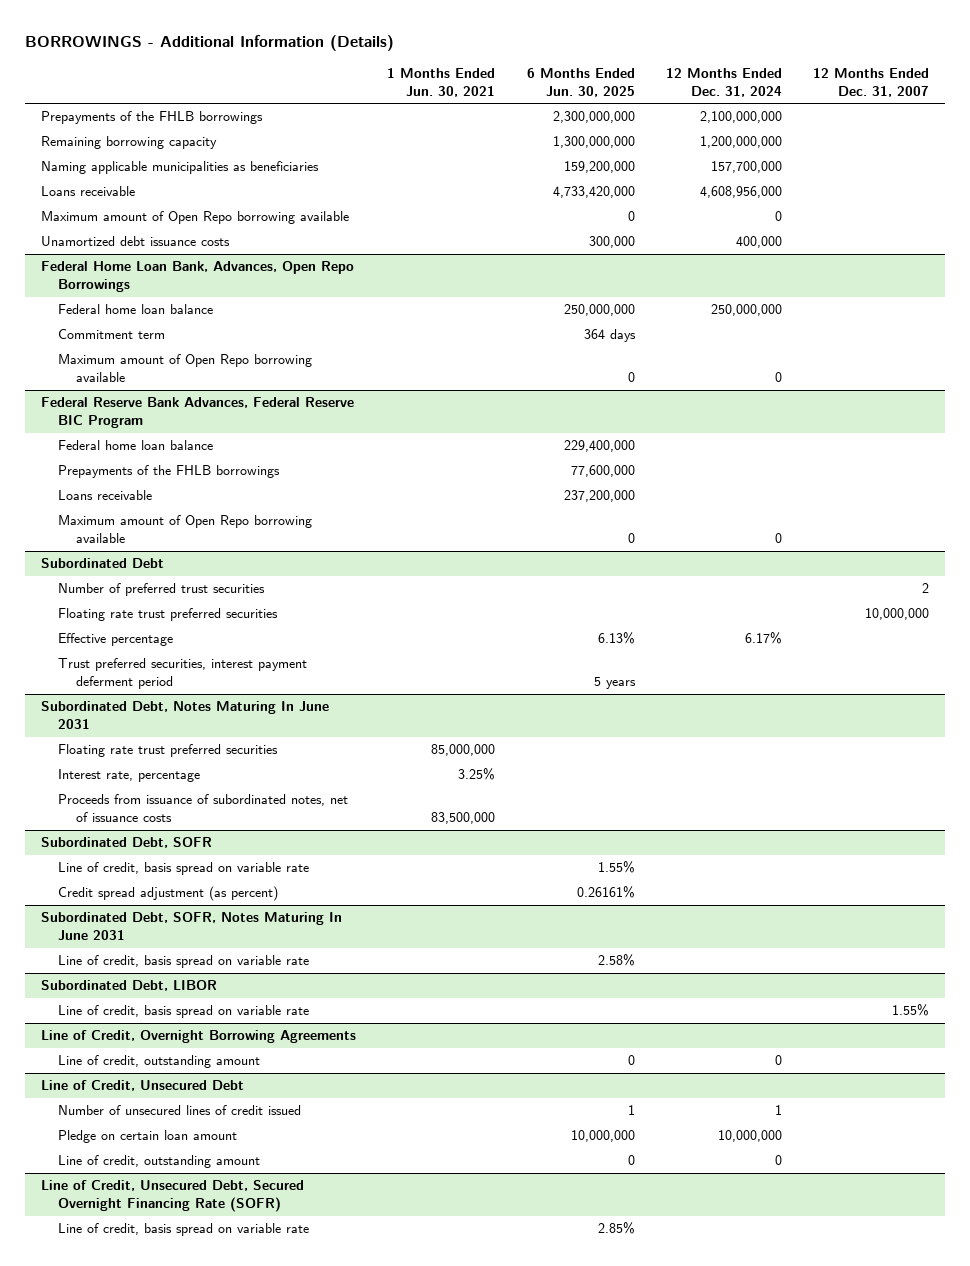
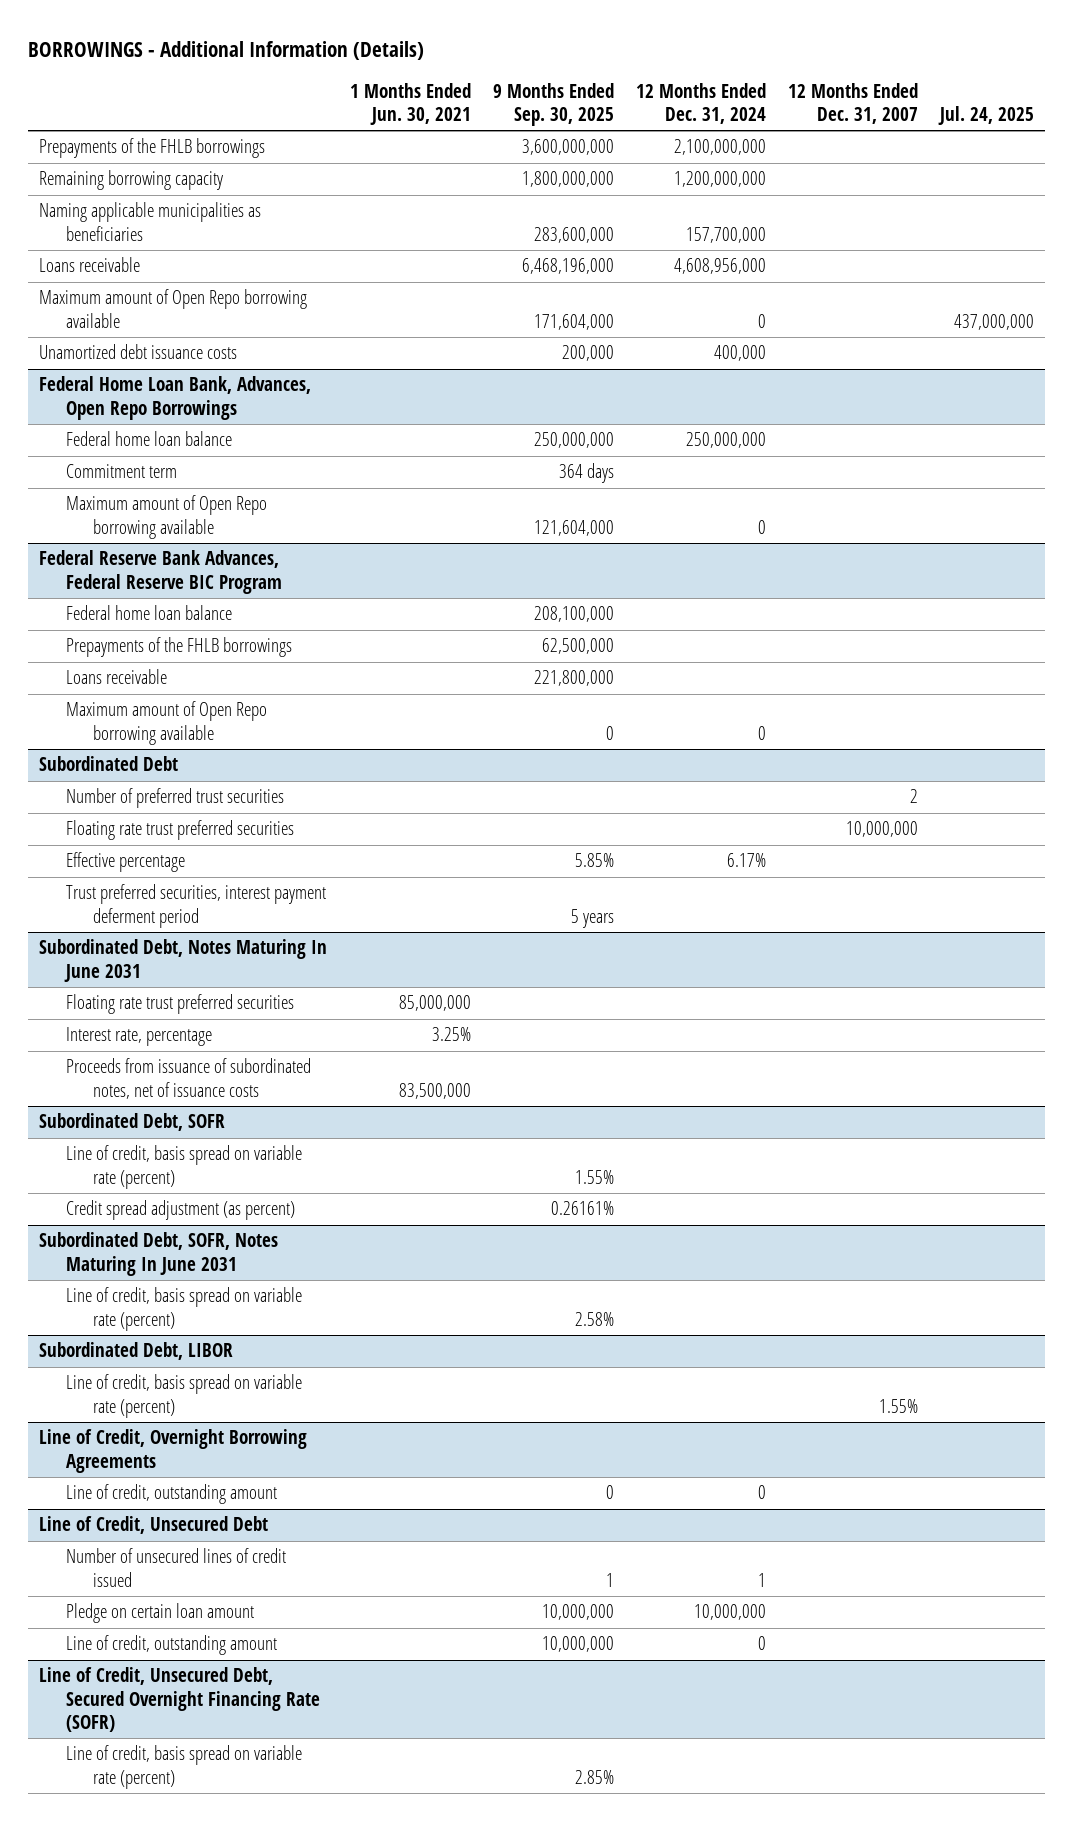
- | 1 Months Ended Jun. 30, 2021 | 6 Months Ended Jun. 30, 2025 | 12 Months Ended Dec. 31, 2024 | 12 Months Ended Dec. 31, 2007
+ | 1 Months Ended Jun. 30, 2021 | 9 Months Ended Sep. 30, 2025 | 12 Months Ended Dec. 31, 2024 | 12 Months Ended Dec. 31, 2007 | Jul. 24, 2025
@ Subordinated Debt, SOFR
- Line of credit, basis spread on variable rate | | 1.55% | |
+ Line of credit, basis spread on variable rate (percent) | | 1.55% | | |
@ Subordinated Debt, SOFR, Notes Maturing In June 2031
- Line of credit, basis spread on variable rate | | 2.58% | |
+ Line of credit, basis spread on variable rate (percent) | | 2.58% | | |
@ Subordinated Debt, LIBOR
- Line of credit, basis spread on variable rate | | | | 1.55%
+ Line of credit, basis spread on variable rate (percent) | | | | 1.55% |
@ Line of Credit, Unsecured Debt, Secured Overnight Financing Rate (SOFR)
- Line of credit, basis spread on variable rate | | 2.85% | |
+ Line of credit, basis spread on variable rate (percent) | | 2.85% | | |

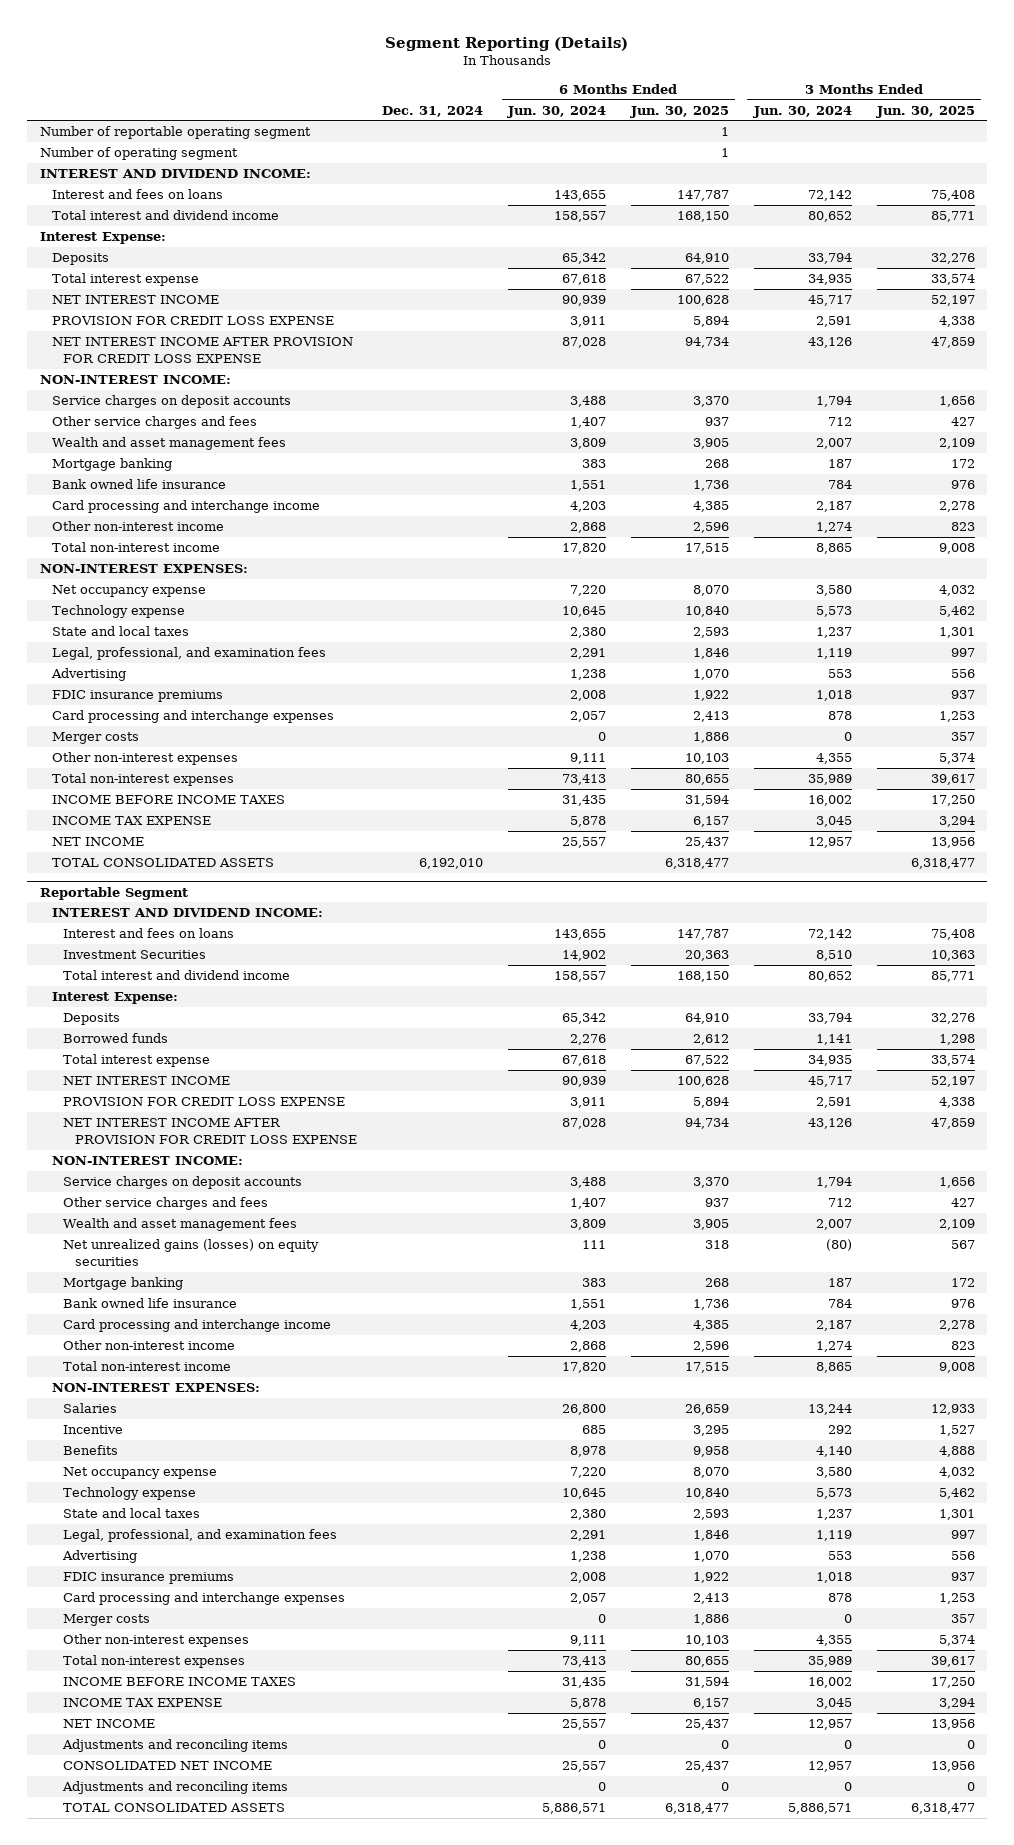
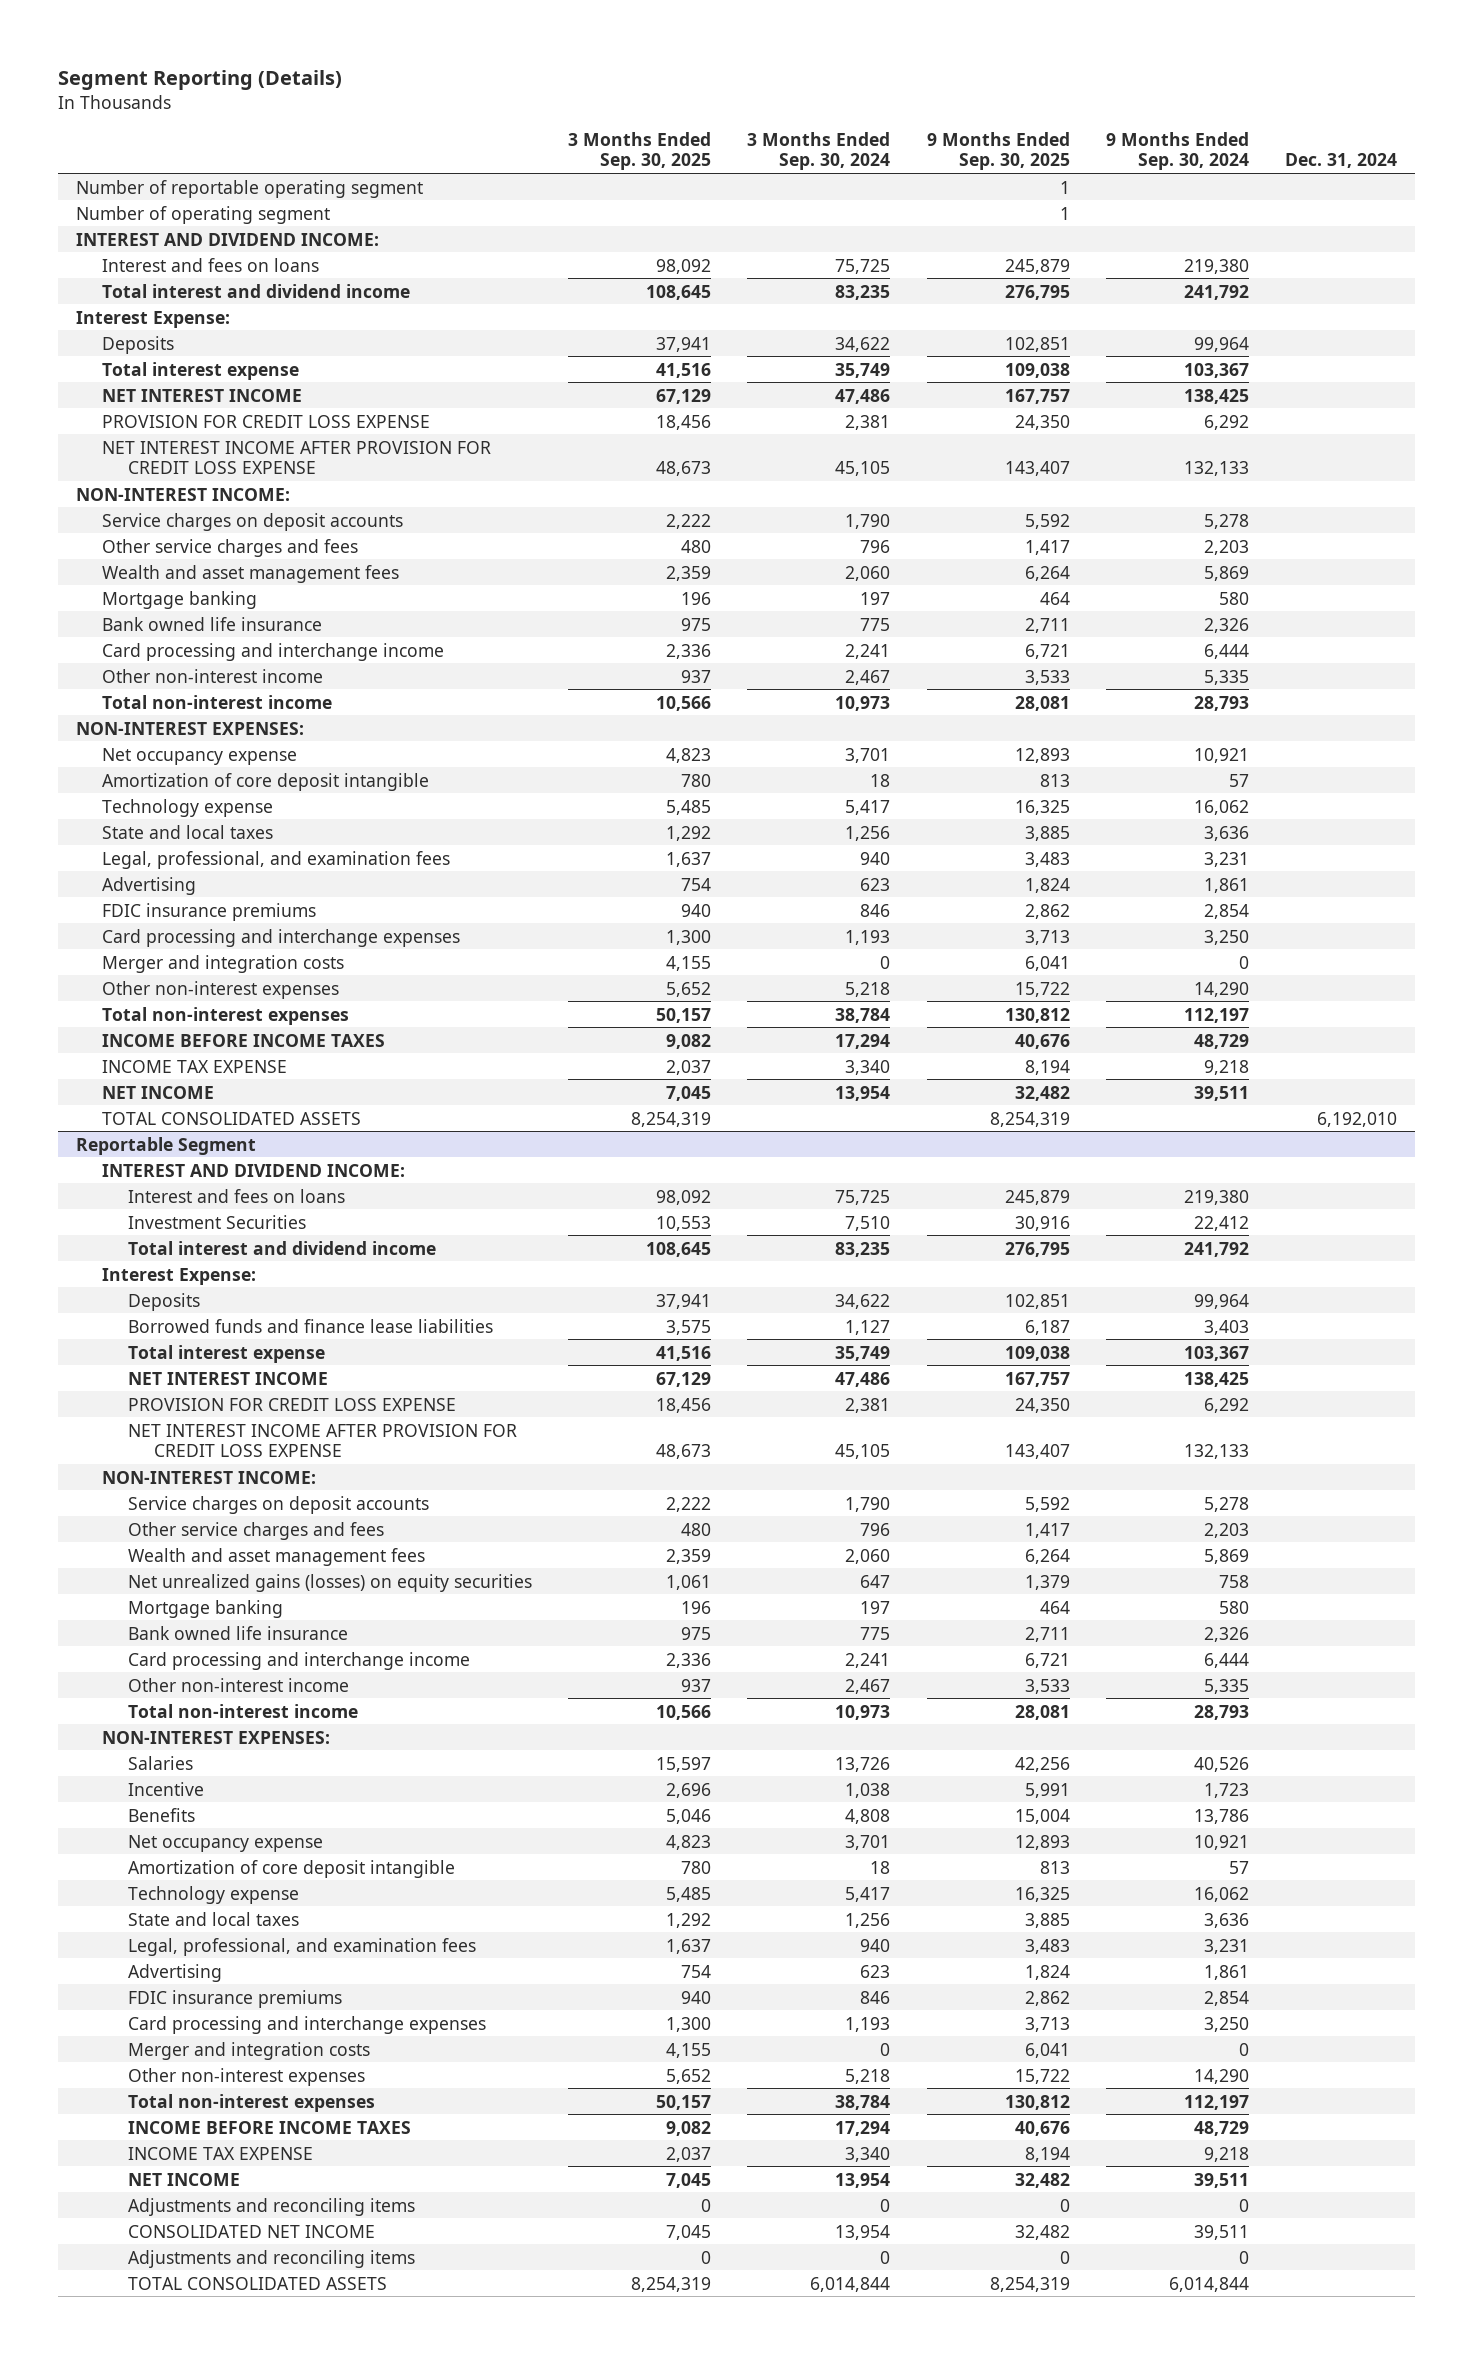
- | Dec. 31, 2024 | 6 Months Ended Jun. 30, 2024 | 6 Months Ended Jun. 30, 2025 | 3 Months Ended Jun. 30, 2024 | 3 Months Ended Jun. 30, 2025
+ | 3 Months Ended Sep. 30, 2025 | 3 Months Ended Sep. 30, 2024 | 9 Months Ended Sep. 30, 2025 | 9 Months Ended Sep. 30, 2024 | Dec. 31, 2024
+ Amortization of core deposit intangible | 780 | 18 | 813 | 57 |
- Merger costs | | 0 | 1,886 | 0 | 357
+ Merger and integration costs | 4,155 | 0 | 6,041 | 0 |
@ Reportable Segment
- Borrowed funds | | 2,276 | 2,612 | 1,141 | 1,298
+ Borrowed funds and finance lease liabilities | 3,575 | 1,127 | 6,187 | 3,403 |
+ Amortization of core deposit intangible | 780 | 18 | 813 | 57 |
- Merger costs | | 0 | 1,886 | 0 | 357
+ Merger and integration costs | 4,155 | 0 | 6,041 | 0 |

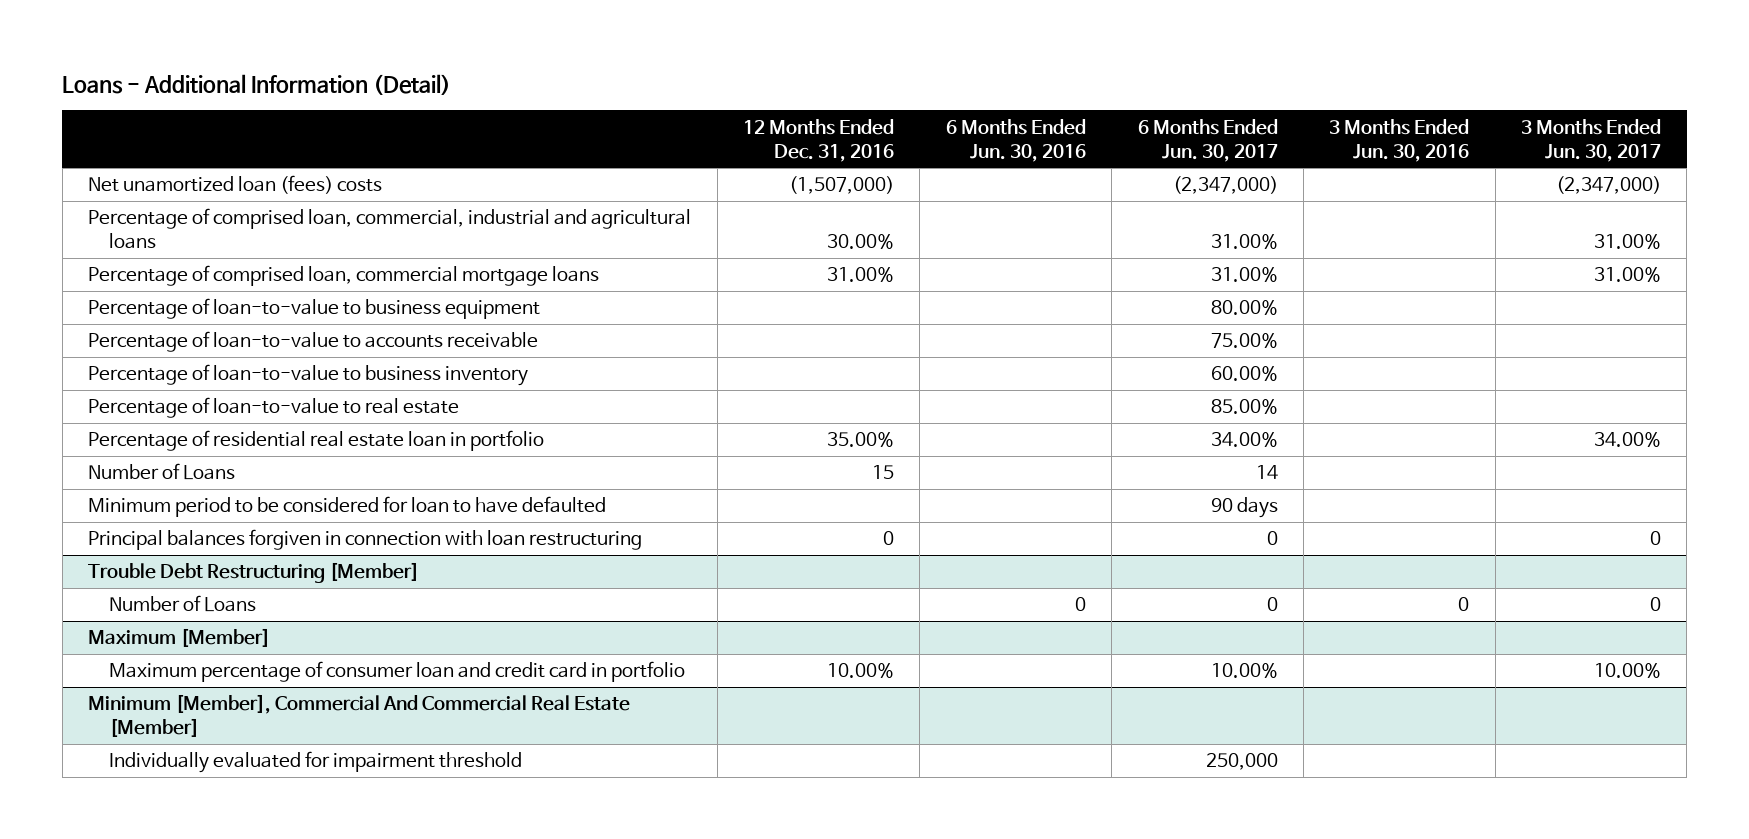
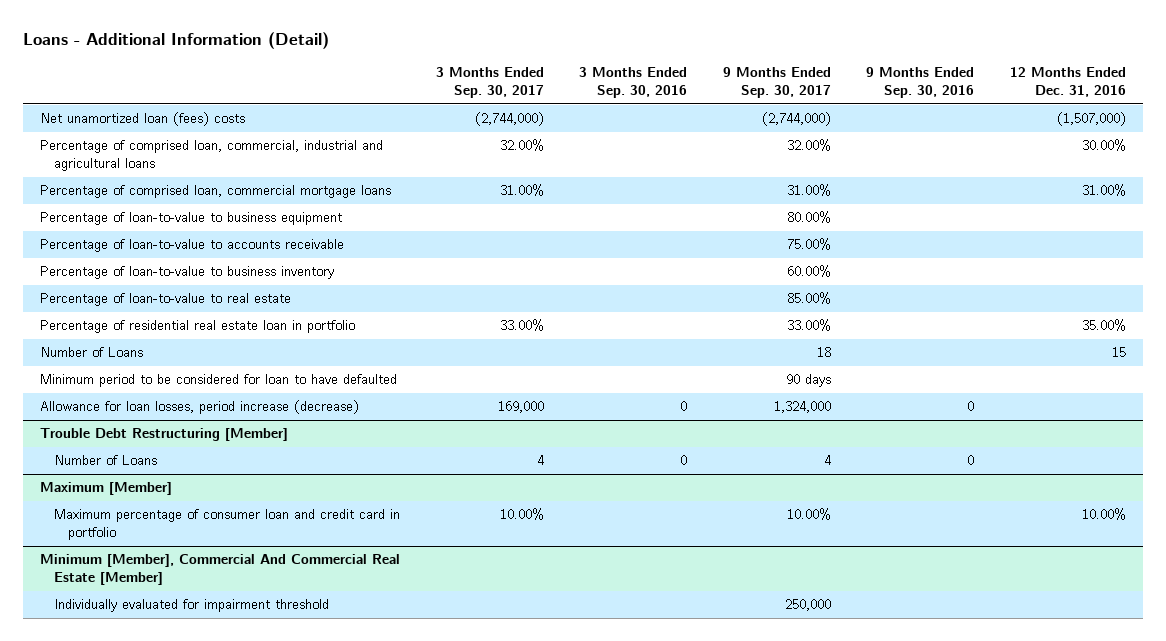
- | 12 Months Ended Dec. 31, 2016 | 6 Months Ended Jun. 30, 2016 | 6 Months Ended Jun. 30, 2017 | 3 Months Ended Jun. 30, 2016 | 3 Months Ended Jun. 30, 2017
+ | 3 Months Ended Sep. 30, 2017 | 3 Months Ended Sep. 30, 2016 | 9 Months Ended Sep. 30, 2017 | 9 Months Ended Sep. 30, 2016 | 12 Months Ended Dec. 31, 2016
- Principal balances forgiven in connection with loan restructuring | 0 | | 0 | | 0
+ Allowance for loan losses, period increase (decrease) | 169,000 | 0 | 1,324,000 | 0 |

